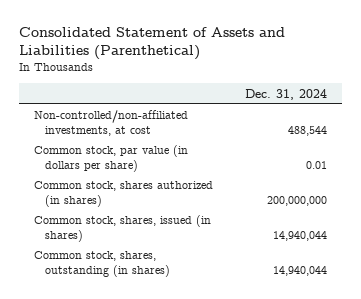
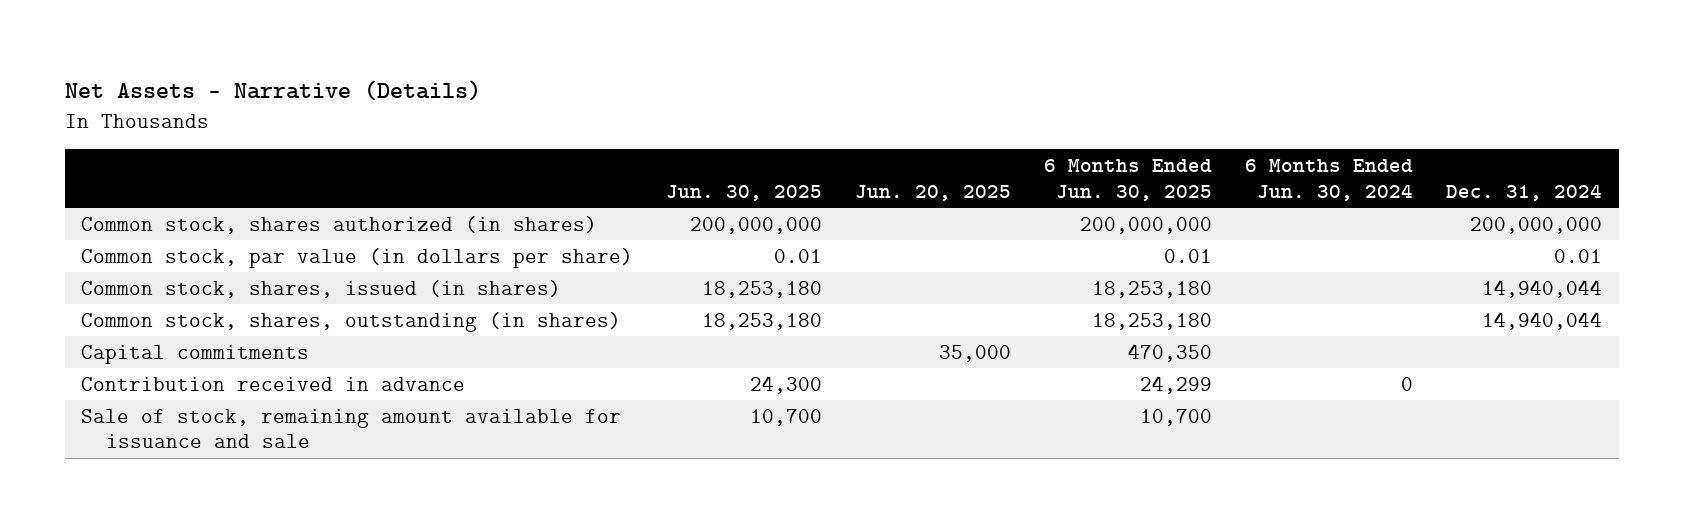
- Consolidated Statement of Assets and Liabilities (Parenthetical)
+ Net Assets - Narrative (Details)
- | Dec. 31, 2024
+ | Jun. 30, 2025 | Jun. 20, 2025 | 6 Months Ended Jun. 30, 2025 | 6 Months Ended Jun. 30, 2024 | Dec. 31, 2024
- Non-controlled/non-affiliated investments, at cost | 488,544
moved down: Common stock, par value (in dollars per share) | 0.01 | | 0.01 | | 0.01
+ Capital commitments | | 35,000 | 470,350 | |
+ Contribution received in advance | 24,300 | | 24,299 | 0 |
+ Sale of stock, remaining amount available for issuance and sale | 10,700 | | 10,700 | |

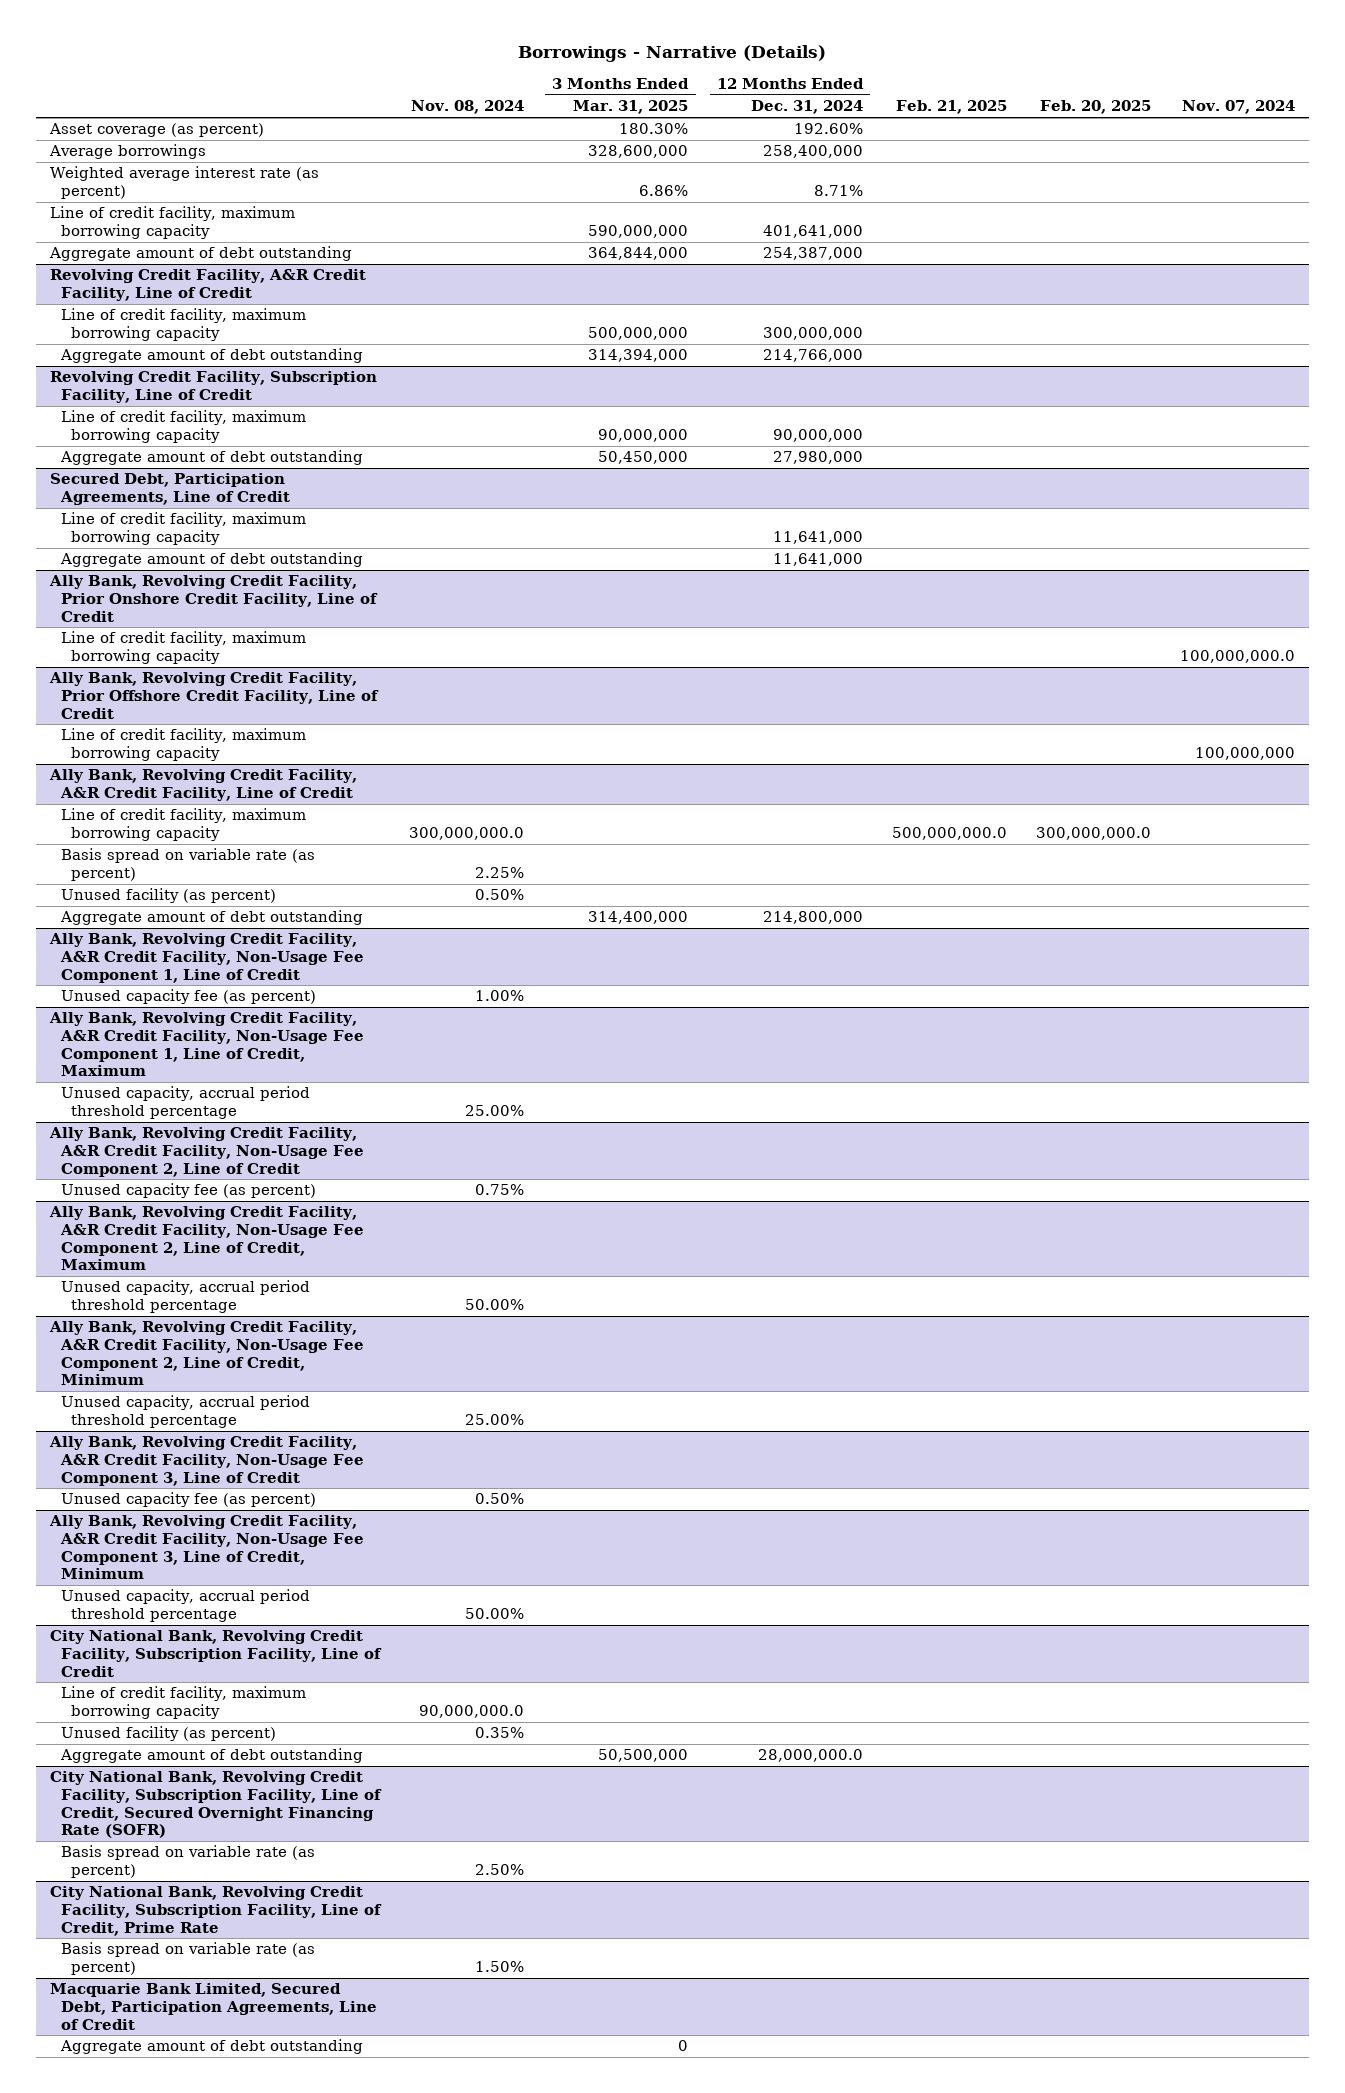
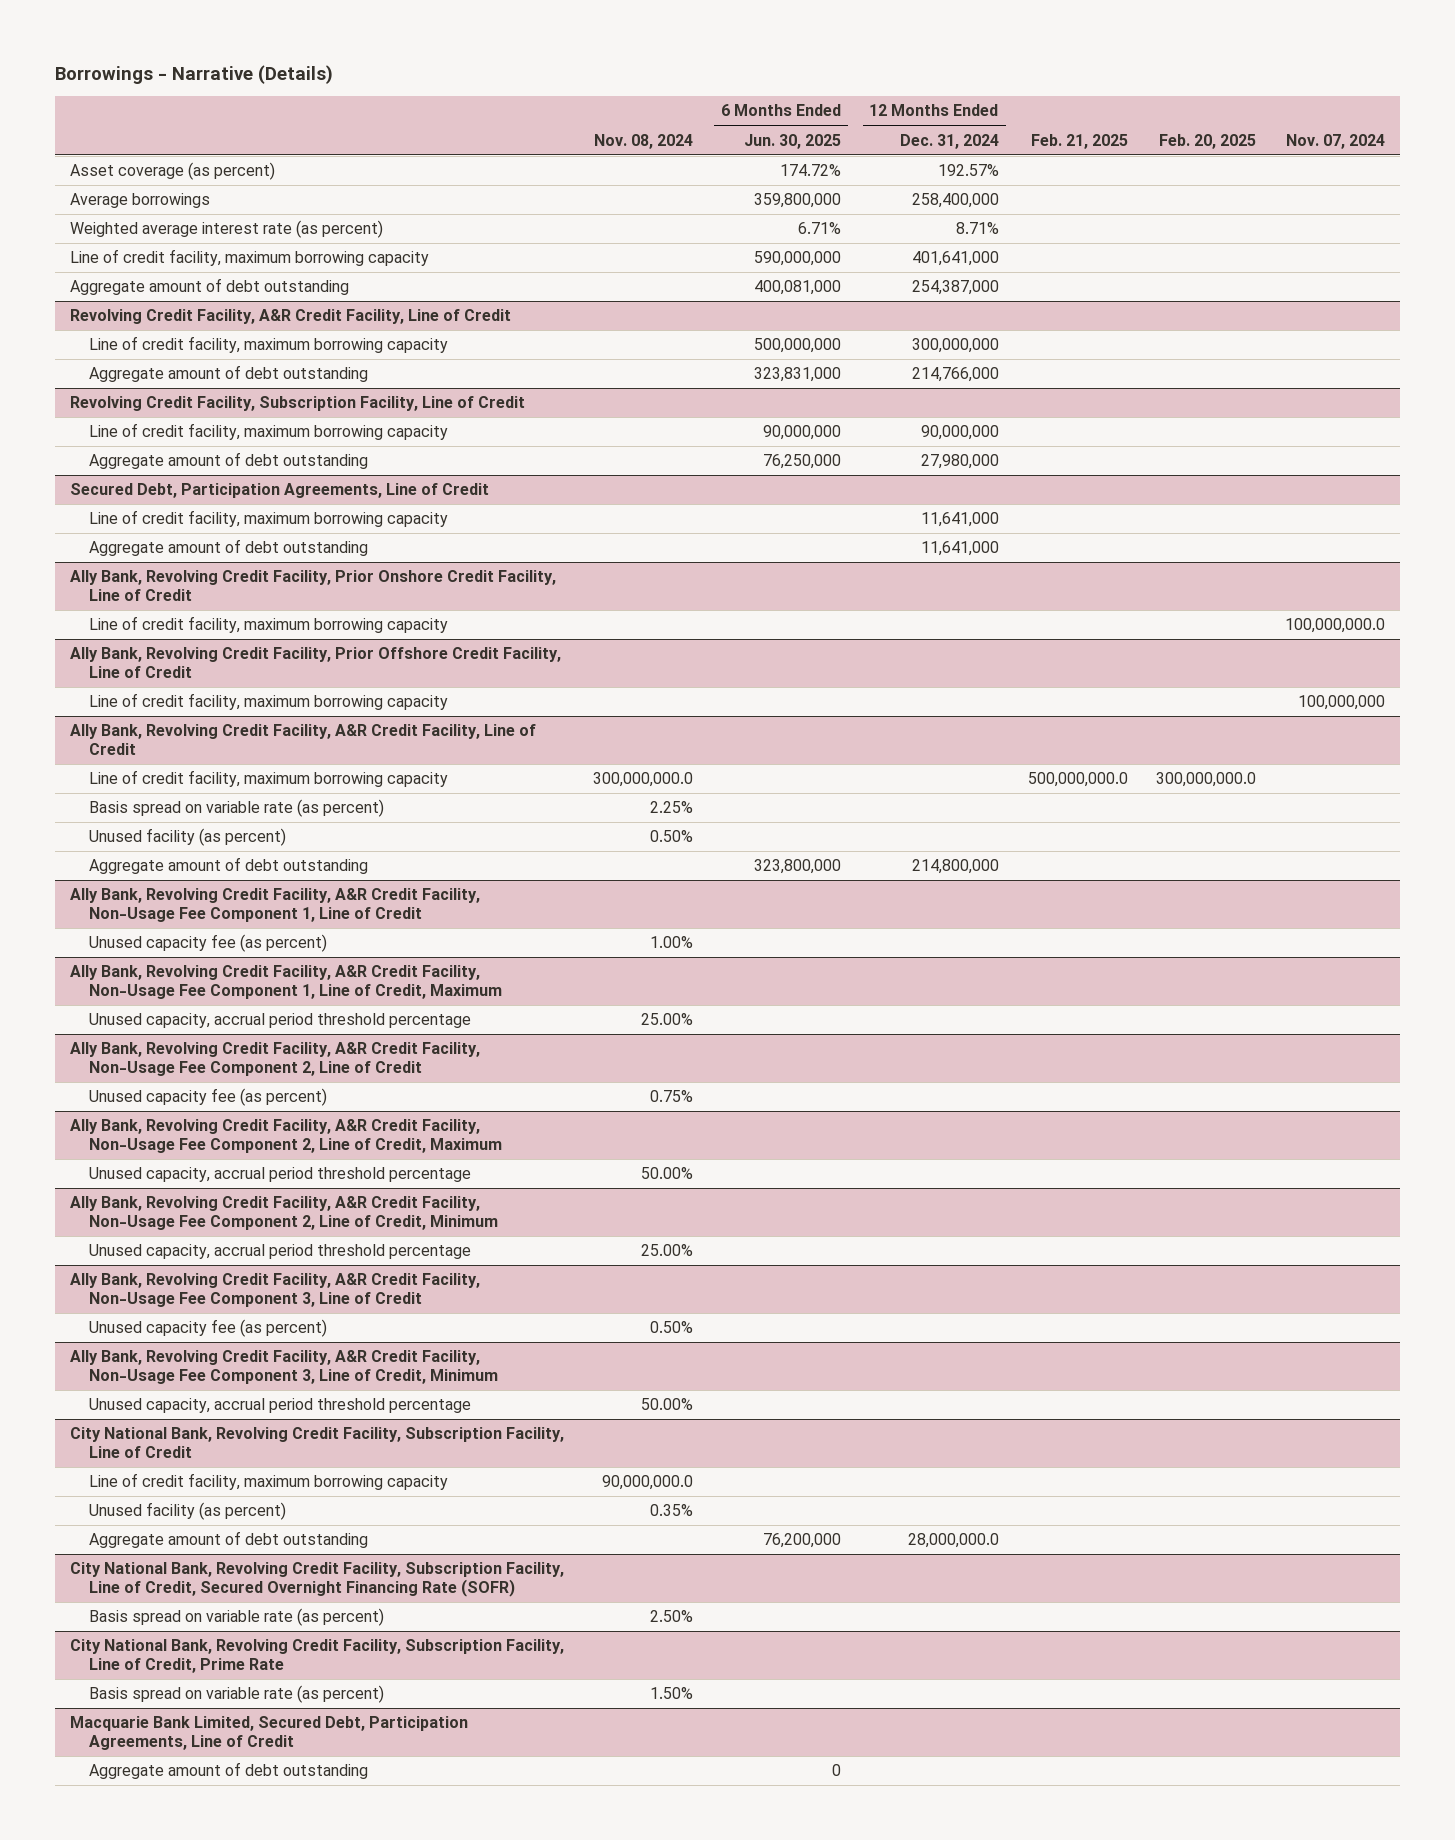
- | Nov. 08, 2024 | 3 Months Ended Mar. 31, 2025 | 12 Months Ended Dec. 31, 2024 | Feb. 21, 2025 | Feb. 20, 2025 | Nov. 07, 2024
+ | Nov. 08, 2024 | 6 Months Ended Jun. 30, 2025 | 12 Months Ended Dec. 31, 2024 | Feb. 21, 2025 | Feb. 20, 2025 | Nov. 07, 2024
- Asset coverage (as percent) | | 180.30% | 192.60% | | |
+ Asset coverage (as percent) | | 174.72% | 192.57% | | |

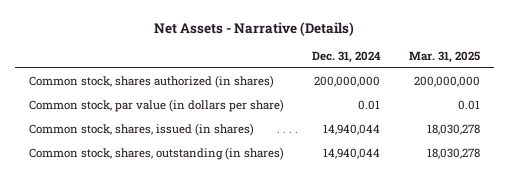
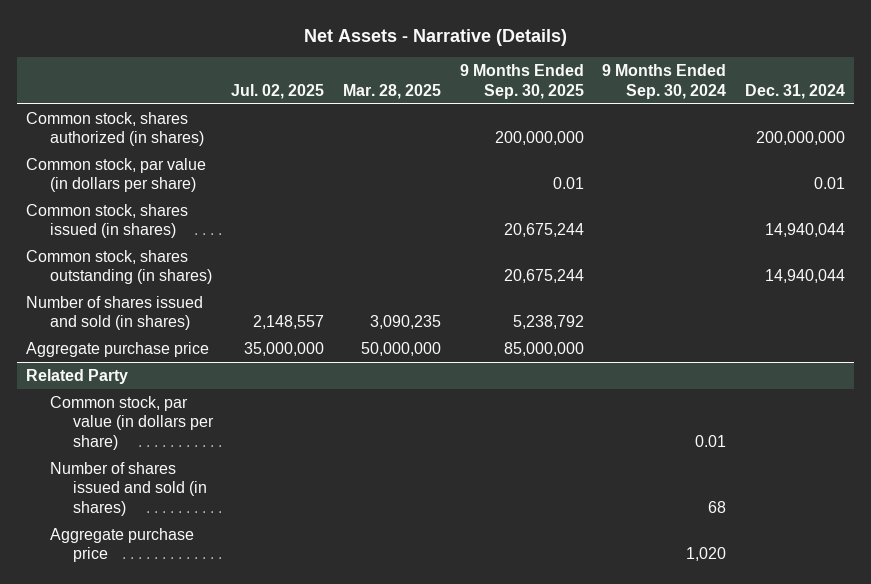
- | Dec. 31, 2024 | Mar. 31, 2025
+ | Jul. 02, 2025 | Mar. 28, 2025 | 9 Months Ended Sep. 30, 2025 | 9 Months Ended Sep. 30, 2024 | Dec. 31, 2024
- Common stock, shares, issued (in shares) | 14,940,044 | 18,030,278
- Common stock, shares, outstanding (in shares) | 14,940,044 | 18,030,278
+ Common stock, shares issued (in shares) | | | 20,675,244 | | 14,940,044
+ Common stock, shares outstanding (in shares) | | | 20,675,244 | | 14,940,044
+ Number of shares issued and sold (in shares) | 2,148,557 | 3,090,235 | 5,238,792 | |
+ Aggregate purchase price | 35,000,000 | 50,000,000 | 85,000,000 | |
+ Related Party
+ Common stock, par value (in dollars per share) | | | | 0.01 |
+ Number of shares issued and sold (in shares) | | | | 68 |
+ Aggregate purchase price | | | | 1,020 |

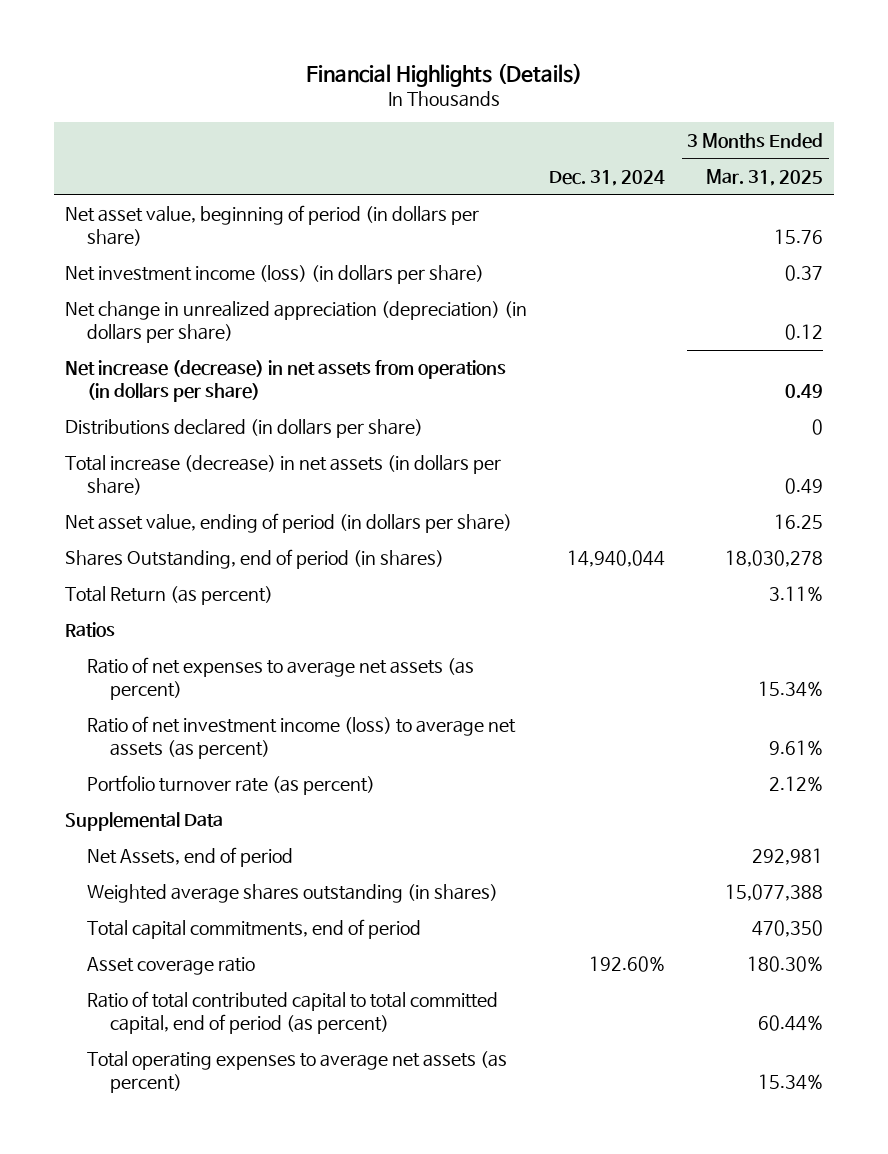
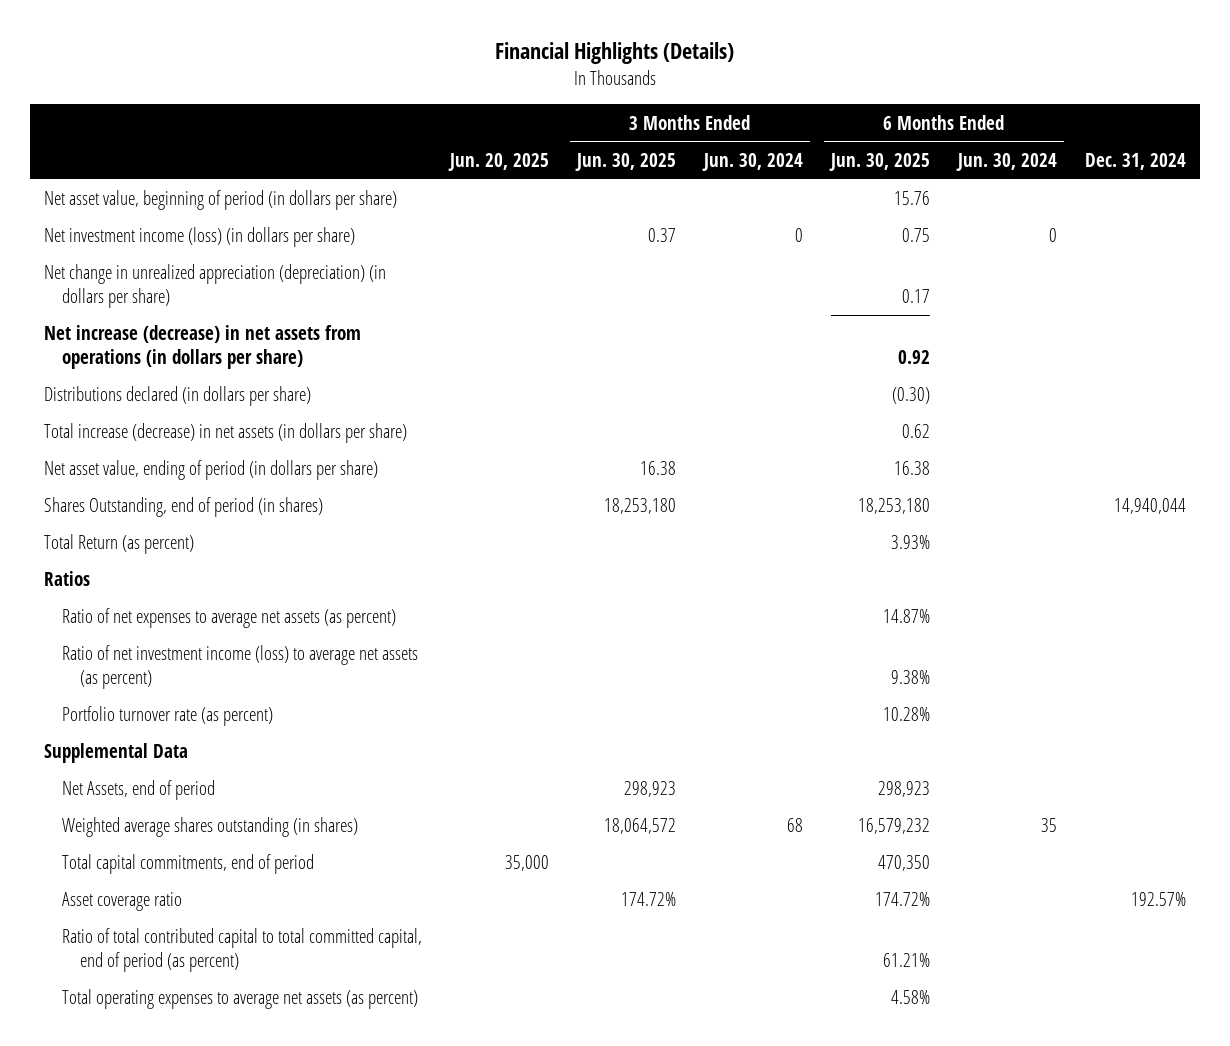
- | Dec. 31, 2024 | 3 Months Ended Mar. 31, 2025
+ | Jun. 20, 2025 | 3 Months Ended Jun. 30, 2025 | 3 Months Ended Jun. 30, 2024 | 6 Months Ended Jun. 30, 2025 | 6 Months Ended Jun. 30, 2024 | Dec. 31, 2024
- Asset coverage ratio | 192.60% | 180.30%
+ Asset coverage ratio | | 174.72% | | 174.72% | | 192.57%

